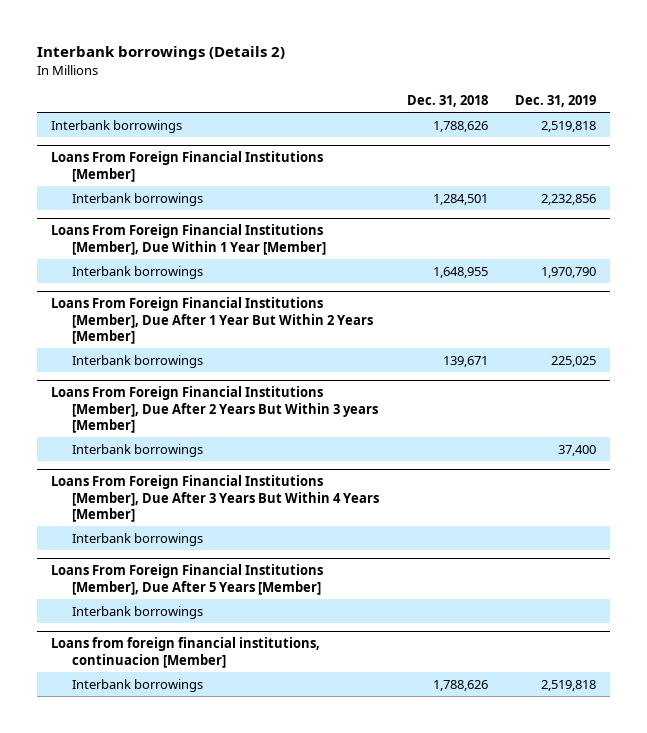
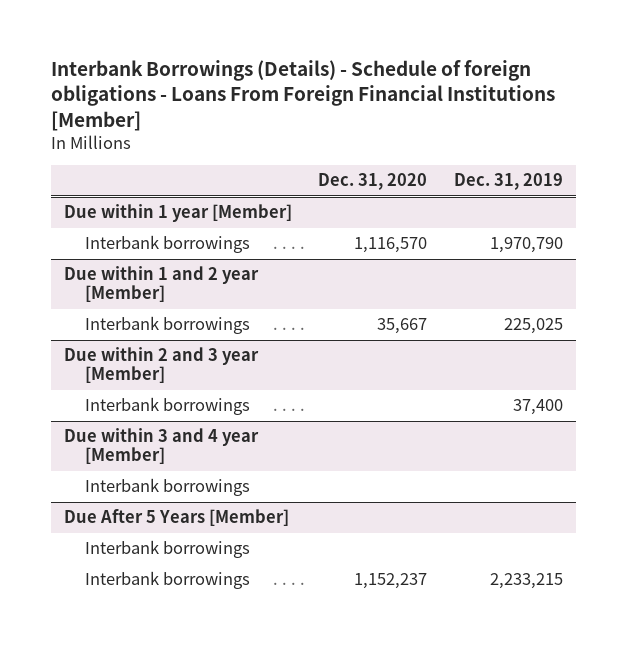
- Interbank borrowings (Details 2)
+ Interbank Borrowings (Details) - Schedule of foreign obligations - Loans From Foreign Financial Institutions [Member]
- | Dec. 31, 2018 | Dec. 31, 2019
+ | Dec. 31, 2020 | Dec. 31, 2019
- Interbank borrowings | 1,788,626 | 2,519,818
- Loans From Foreign Financial Institutions [Member]
- Interbank borrowings | 1,284,501 | 2,232,856
- Loans From Foreign Financial Institutions [Member], Due Within 1 Year [Member]
+ Due within 1 year [Member]
- Loans From Foreign Financial Institutions [Member], Due After 1 Year But Within 2 Years [Member]
+ Due within 1 and 2 year [Member]
- Loans From Foreign Financial Institutions [Member], Due After 2 Years But Within 3 years [Member]
+ Due within 2 and 3 year [Member]
- Loans From Foreign Financial Institutions [Member], Due After 3 Years But Within 4 Years [Member]
+ Due within 3 and 4 year [Member]
- Loans From Foreign Financial Institutions [Member], Due After 5 Years [Member]
+ Due After 5 Years [Member]
- Loans from foreign financial institutions, continuacion [Member]
- Interbank borrowings | 1,788,626 | 2,519,818
+ Interbank borrowings | 1,152,237 | 2,233,215

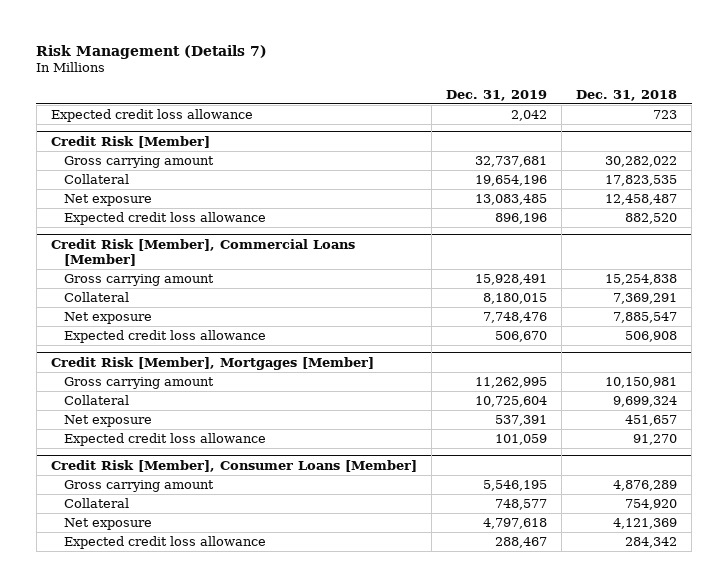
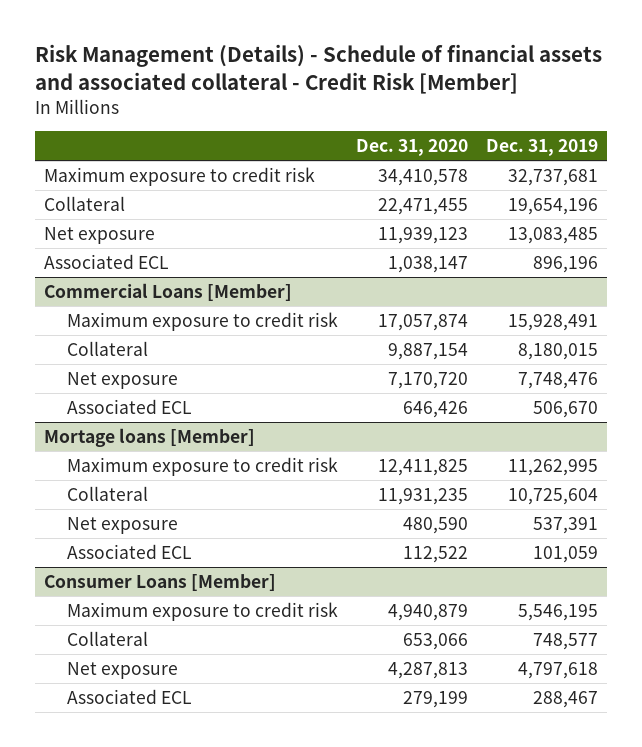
- Risk Management (Details 7)
+ Risk Management (Details) - Schedule of financial assets and associated collateral - Credit Risk [Member]
- | Dec. 31, 2019 | Dec. 31, 2018
+ | Dec. 31, 2020 | Dec. 31, 2019
- Expected credit loss allowance | 2,042 | 723
- Credit Risk [Member]
- Gross carrying amount | 32,737,681 | 30,282,022
+ Maximum exposure to credit risk | 34,410,578 | 32,737,681
- Expected credit loss allowance | 896,196 | 882,520
- Credit Risk [Member], Commercial Loans [Member]
- Gross carrying amount | 15,928,491 | 15,254,838
+ Associated ECL | 1,038,147 | 896,196
+ Commercial Loans [Member]
+ Maximum exposure to credit risk | 17,057,874 | 15,928,491
- Expected credit loss allowance | 506,670 | 506,908
- Credit Risk [Member], Mortgages [Member]
- Gross carrying amount | 11,262,995 | 10,150,981
+ Associated ECL | 646,426 | 506,670
+ Mortage loans [Member]
+ Maximum exposure to credit risk | 12,411,825 | 11,262,995
- Expected credit loss allowance | 101,059 | 91,270
- Credit Risk [Member], Consumer Loans [Member]
- Gross carrying amount | 5,546,195 | 4,876,289
+ Associated ECL | 112,522 | 101,059
+ Consumer Loans [Member]
+ Maximum exposure to credit risk | 4,940,879 | 5,546,195
- Expected credit loss allowance | 288,467 | 284,342
+ Associated ECL | 279,199 | 288,467

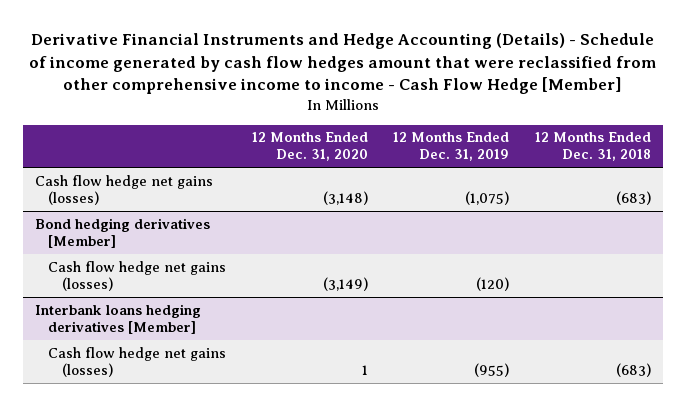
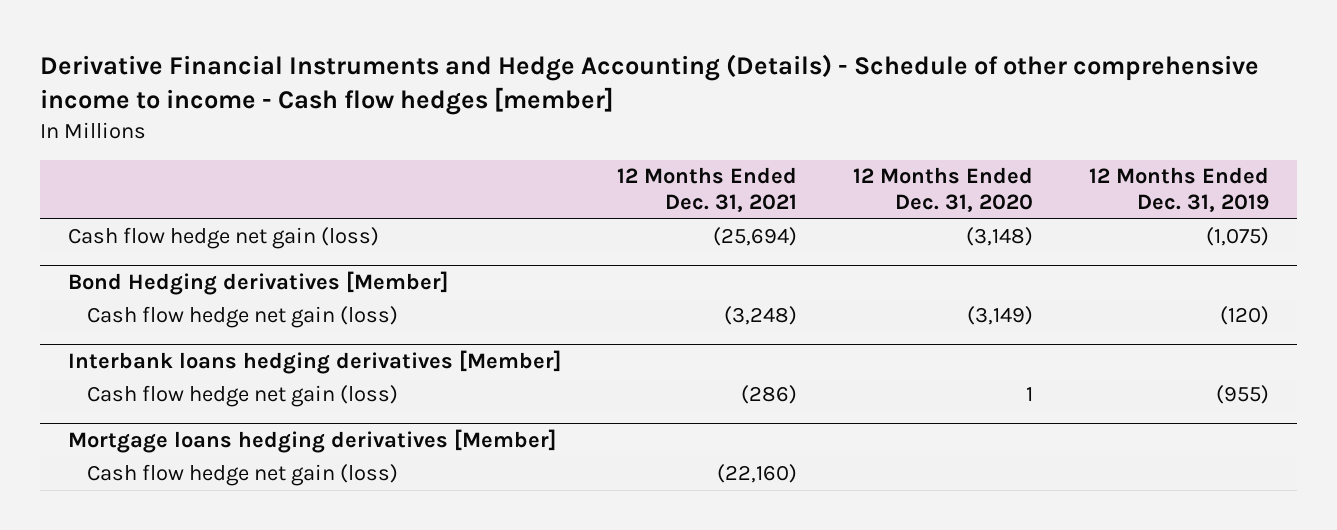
- Derivative Financial Instruments and Hedge Accounting (Details) - Schedule of income generated by cash flow hedges amount that were reclassified from other comprehensive income to income - Cash Flow Hedge [Member]
+ Derivative Financial Instruments and Hedge Accounting (Details) - Schedule of other comprehensive income to income - Cash flow hedges [member]
- | 12 Months Ended Dec. 31, 2020 | 12 Months Ended Dec. 31, 2019 | 12 Months Ended Dec. 31, 2018
+ | 12 Months Ended Dec. 31, 2021 | 12 Months Ended Dec. 31, 2020 | 12 Months Ended Dec. 31, 2019
- Cash flow hedge net gains (losses) | (3,148) | (1,075) | (683)
- Bond hedging derivatives [Member]
- Cash flow hedge net gains (losses) | (3,149) | (120) |
+ Cash flow hedge net gain (loss) | (25,694) | (3,148) | (1,075)
+ Bond Hedging derivatives [Member]
+ Cash flow hedge net gain (loss) | (3,248) | (3,149) | (120)
@ Interbank loans hedging derivatives [Member]
- Cash flow hedge net gains (losses) | 1 | (955) | (683)
+ Cash flow hedge net gain (loss) | (286) | 1 | (955)
+ Mortgage loans hedging derivatives [Member]
+ Cash flow hedge net gain (loss) | (22,160) | |

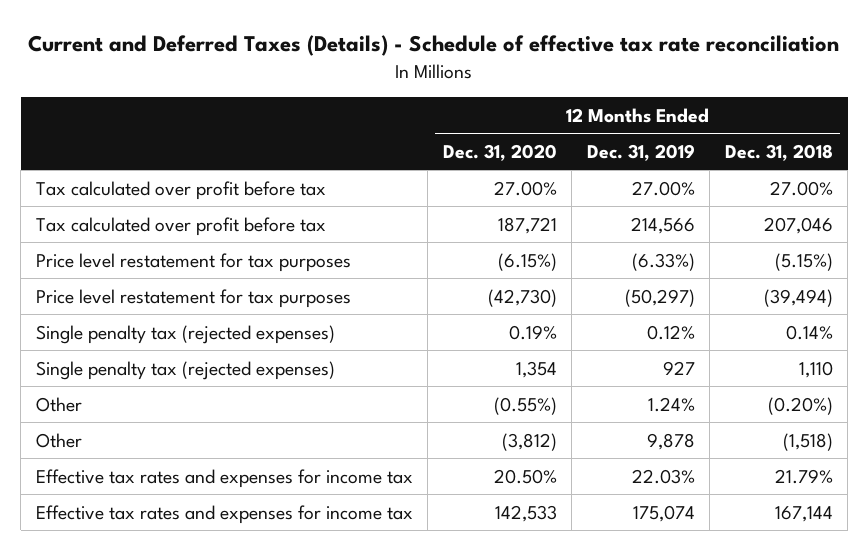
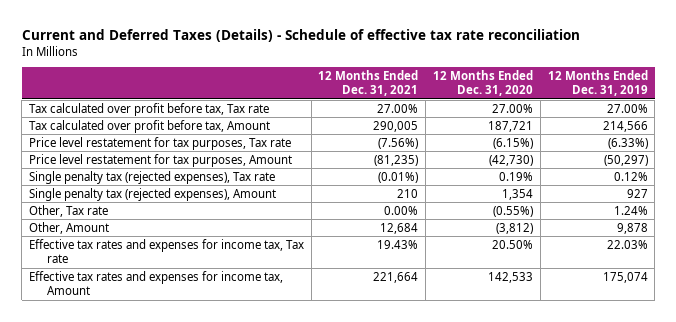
- | 12 Months Ended Dec. 31, 2020 | 12 Months Ended Dec. 31, 2019 | 12 Months Ended Dec. 31, 2018
+ | 12 Months Ended Dec. 31, 2021 | 12 Months Ended Dec. 31, 2020 | 12 Months Ended Dec. 31, 2019
- Tax calculated over profit before tax | 27.00% | 27.00% | 27.00%
- Tax calculated over profit before tax | 187,721 | 214,566 | 207,046
- Price level restatement for tax purposes | (6.15%) | (6.33%) | (5.15%)
- Price level restatement for tax purposes | (42,730) | (50,297) | (39,494)
- Single penalty tax (rejected expenses) | 0.19% | 0.12% | 0.14%
- Single penalty tax (rejected expenses) | 1,354 | 927 | 1,110
- Other | (0.55%) | 1.24% | (0.20%)
- Other | (3,812) | 9,878 | (1,518)
- Effective tax rates and expenses for income tax | 20.50% | 22.03% | 21.79%
- Effective tax rates and expenses for income tax | 142,533 | 175,074 | 167,144
+ Tax calculated over profit before tax, Tax rate | 27.00% | 27.00% | 27.00%
+ Tax calculated over profit before tax, Amount | 290,005 | 187,721 | 214,566
+ Price level restatement for tax purposes, Tax rate | (7.56%) | (6.15%) | (6.33%)
+ Price level restatement for tax purposes, Amount | (81,235) | (42,730) | (50,297)
+ Single penalty tax (rejected expenses), Tax rate | (0.01%) | 0.19% | 0.12%
+ Single penalty tax (rejected expenses), Amount | 210 | 1,354 | 927
+ Other, Tax rate | 0.00% | (0.55%) | 1.24%
+ Other, Amount | 12,684 | (3,812) | 9,878
+ Effective tax rates and expenses for income tax, Tax rate | 19.43% | 20.50% | 22.03%
+ Effective tax rates and expenses for income tax, Amount | 221,664 | 142,533 | 175,074

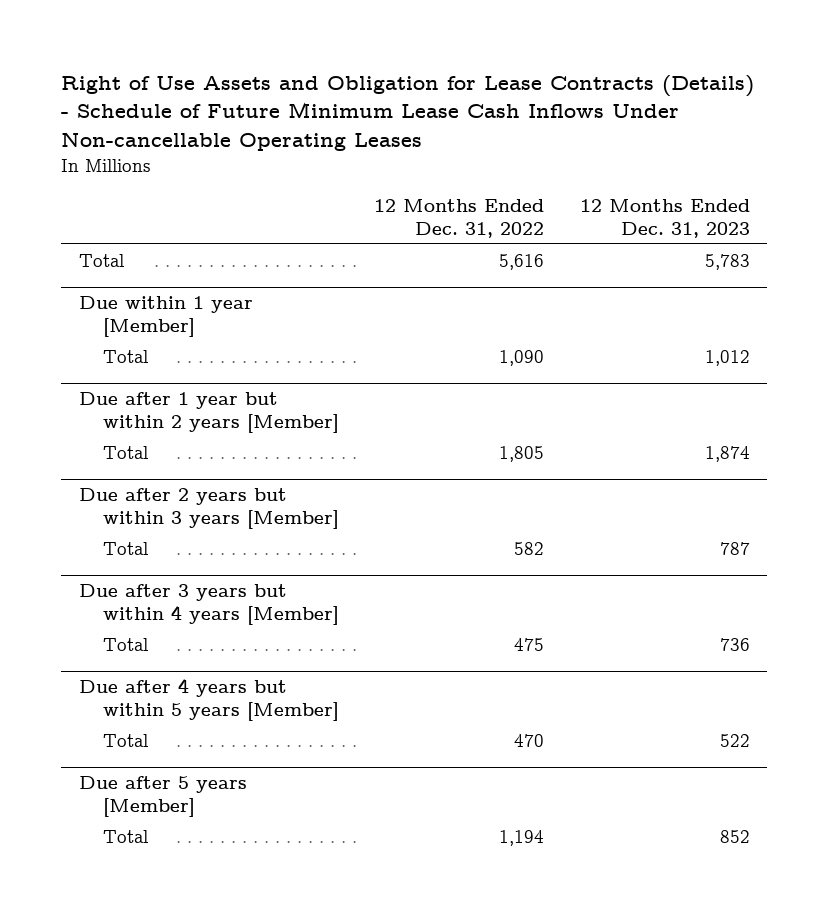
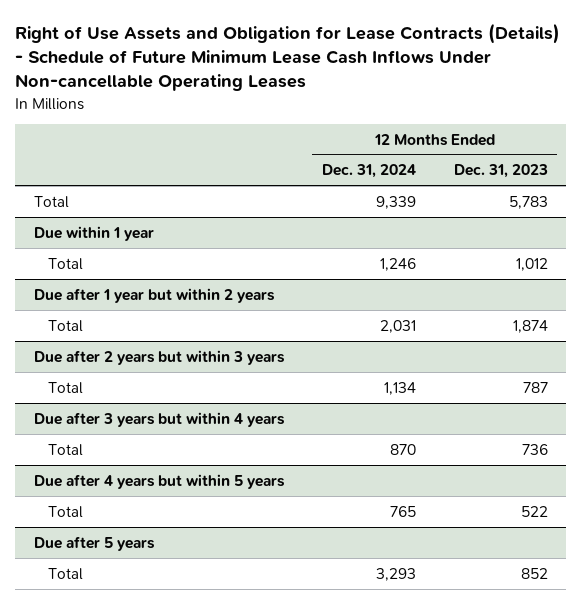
- | 12 Months Ended Dec. 31, 2022 | 12 Months Ended Dec. 31, 2023
+ | 12 Months Ended Dec. 31, 2024 | 12 Months Ended Dec. 31, 2023
- Due within 1 year [Member]
+ Due within 1 year
- Due after 1 year but within 2 years [Member]
+ Due after 1 year but within 2 years
- Due after 2 years but within 3 years [Member]
+ Due after 2 years but within 3 years
- Due after 3 years but within 4 years [Member]
+ Due after 3 years but within 4 years
- Due after 4 years but within 5 years [Member]
+ Due after 4 years but within 5 years
- Due after 5 years [Member]
+ Due after 5 years

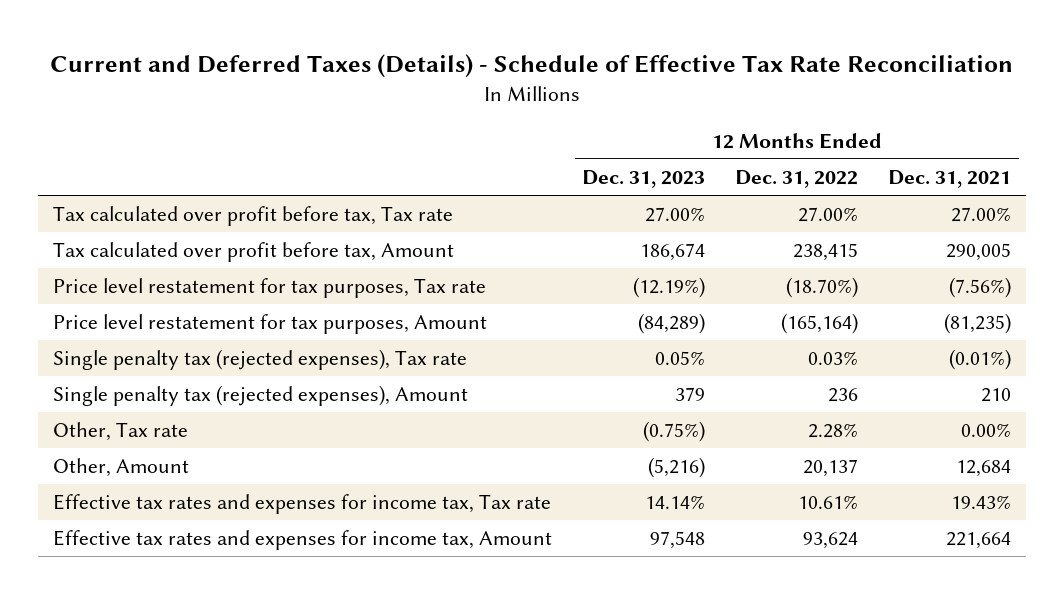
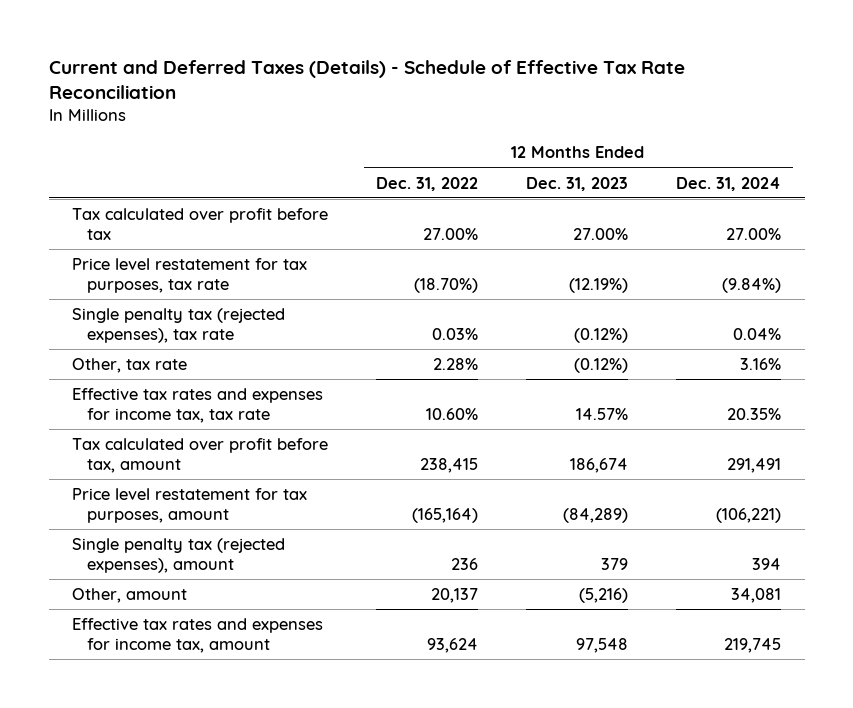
- | 12 Months Ended Dec. 31, 2023 | 12 Months Ended Dec. 31, 2022 | 12 Months Ended Dec. 31, 2021
+ | 12 Months Ended Dec. 31, 2022 | 12 Months Ended Dec. 31, 2023 | 12 Months Ended Dec. 31, 2024
- Tax calculated over profit before tax, Tax rate | 27.00% | 27.00% | 27.00%
- Tax calculated over profit before tax, Amount | 186,674 | 238,415 | 290,005
- Price level restatement for tax purposes, Tax rate | (12.19%) | (18.70%) | (7.56%)
- Price level restatement for tax purposes, Amount | (84,289) | (165,164) | (81,235)
- Single penalty tax (rejected expenses), Tax rate | 0.05% | 0.03% | (0.01%)
- Single penalty tax (rejected expenses), Amount | 379 | 236 | 210
- Other, Tax rate | (0.75%) | 2.28% | 0.00%
- Other, Amount | (5,216) | 20,137 | 12,684
- Effective tax rates and expenses for income tax, Tax rate | 14.14% | 10.61% | 19.43%
- Effective tax rates and expenses for income tax, Amount | 97,548 | 93,624 | 221,664
+ Tax calculated over profit before tax | 27.00% | 27.00% | 27.00%
+ Price level restatement for tax purposes, tax rate | (18.70%) | (12.19%) | (9.84%)
+ Single penalty tax (rejected expenses), tax rate | 0.03% | (0.12%) | 0.04%
+ Other, tax rate | 2.28% | (0.12%) | 3.16%
+ Effective tax rates and expenses for income tax, tax rate | 10.60% | 14.57% | 20.35%
+ Tax calculated over profit before tax, amount | 238,415 | 186,674 | 291,491
+ Price level restatement for tax purposes, amount | (165,164) | (84,289) | (106,221)
+ Single penalty tax (rejected expenses), amount | 236 | 379 | 394
+ Other, amount | 20,137 | (5,216) | 34,081
+ Effective tax rates and expenses for income tax, amount | 93,624 | 97,548 | 219,745

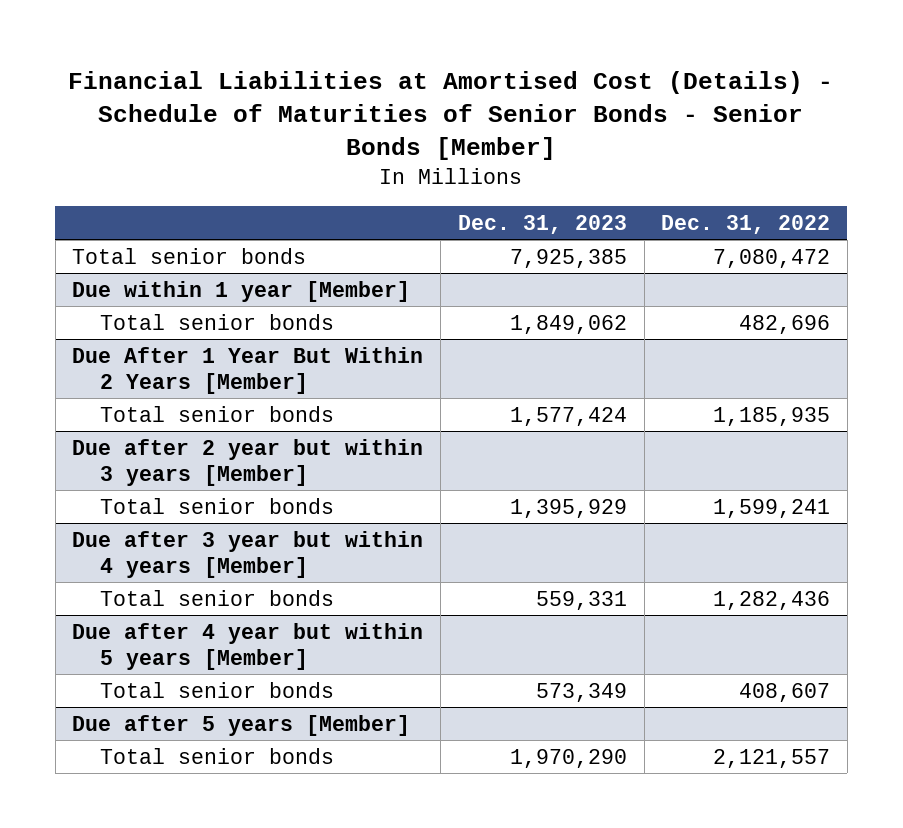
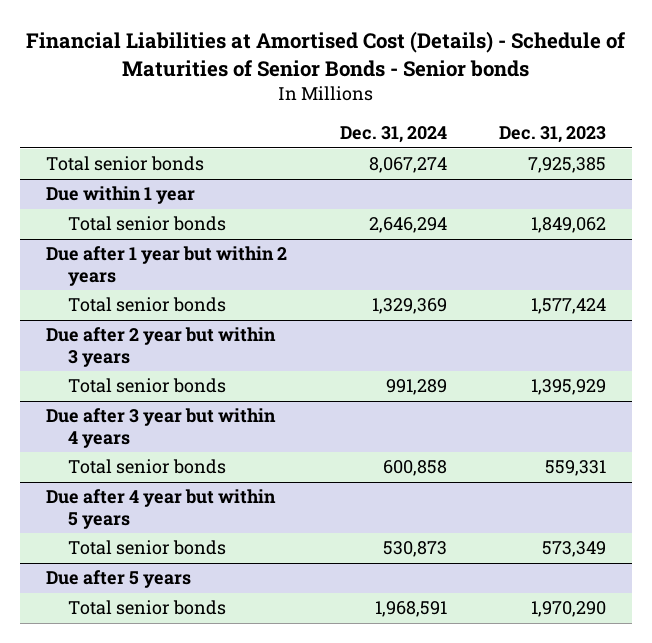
- Financial Liabilities at Amortised Cost (Details) - Schedule of Maturities of Senior Bonds - Senior Bonds [Member]
+ Financial Liabilities at Amortised Cost (Details) - Schedule of Maturities of Senior Bonds - Senior bonds
- | Dec. 31, 2023 | Dec. 31, 2022
+ | Dec. 31, 2024 | Dec. 31, 2023
- Due within 1 year [Member]
+ Due within 1 year
- Due After 1 Year But Within 2 Years [Member]
+ Due after 1 year but within 2 years
- Due after 2 year but within 3 years [Member]
+ Due after 2 year but within 3 years
- Due after 3 year but within 4 years [Member]
+ Due after 3 year but within 4 years
- Due after 4 year but within 5 years [Member]
+ Due after 4 year but within 5 years
- Due after 5 years [Member]
+ Due after 5 years

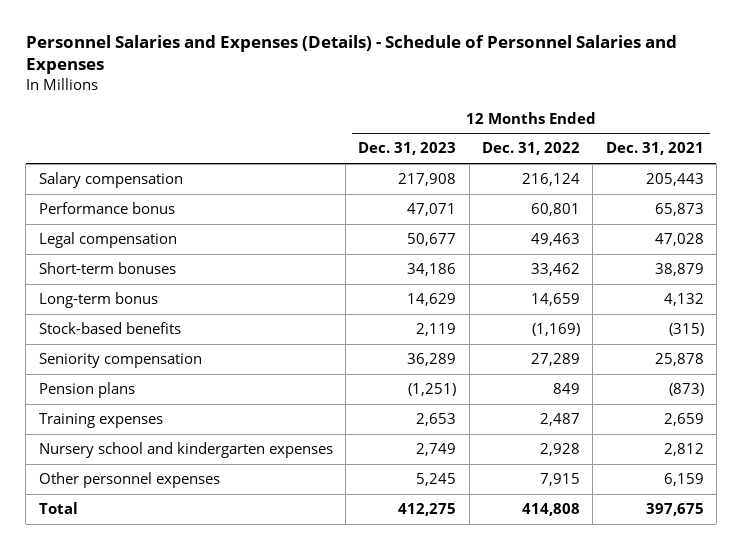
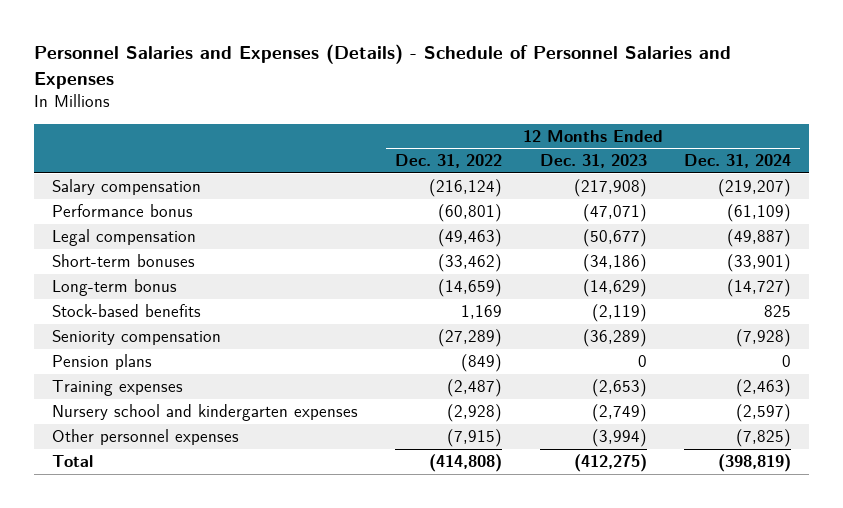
- | 12 Months Ended Dec. 31, 2023 | 12 Months Ended Dec. 31, 2022 | 12 Months Ended Dec. 31, 2021
+ | 12 Months Ended Dec. 31, 2022 | 12 Months Ended Dec. 31, 2023 | 12 Months Ended Dec. 31, 2024
- Salary compensation | 217,908 | 216,124 | 205,443
- Performance bonus | 47,071 | 60,801 | 65,873
- Legal compensation | 50,677 | 49,463 | 47,028
- Short-term bonuses | 34,186 | 33,462 | 38,879
- Long-term bonus | 14,629 | 14,659 | 4,132
- Stock-based benefits | 2,119 | (1,169) | (315)
- Seniority compensation | 36,289 | 27,289 | 25,878
- Pension plans | (1,251) | 849 | (873)
- Training expenses | 2,653 | 2,487 | 2,659
- Nursery school and kindergarten expenses | 2,749 | 2,928 | 2,812
- Other personnel expenses | 5,245 | 7,915 | 6,159
- Total | 412,275 | 414,808 | 397,675
+ Salary compensation | (216,124) | (217,908) | (219,207)
+ Performance bonus | (60,801) | (47,071) | (61,109)
+ Legal compensation | (49,463) | (50,677) | (49,887)
+ Short-term bonuses | (33,462) | (34,186) | (33,901)
+ Long-term bonus | (14,659) | (14,629) | (14,727)
+ Stock-based benefits | 1,169 | (2,119) | 825
+ Seniority compensation | (27,289) | (36,289) | (7,928)
+ Pension plans | (849) | 0 | 0
+ Training expenses | (2,487) | (2,653) | (2,463)
+ Nursery school and kindergarten expenses | (2,928) | (2,749) | (2,597)
+ Other personnel expenses | (7,915) | (3,994) | (7,825)
+ Total | (414,808) | (412,275) | (398,819)

